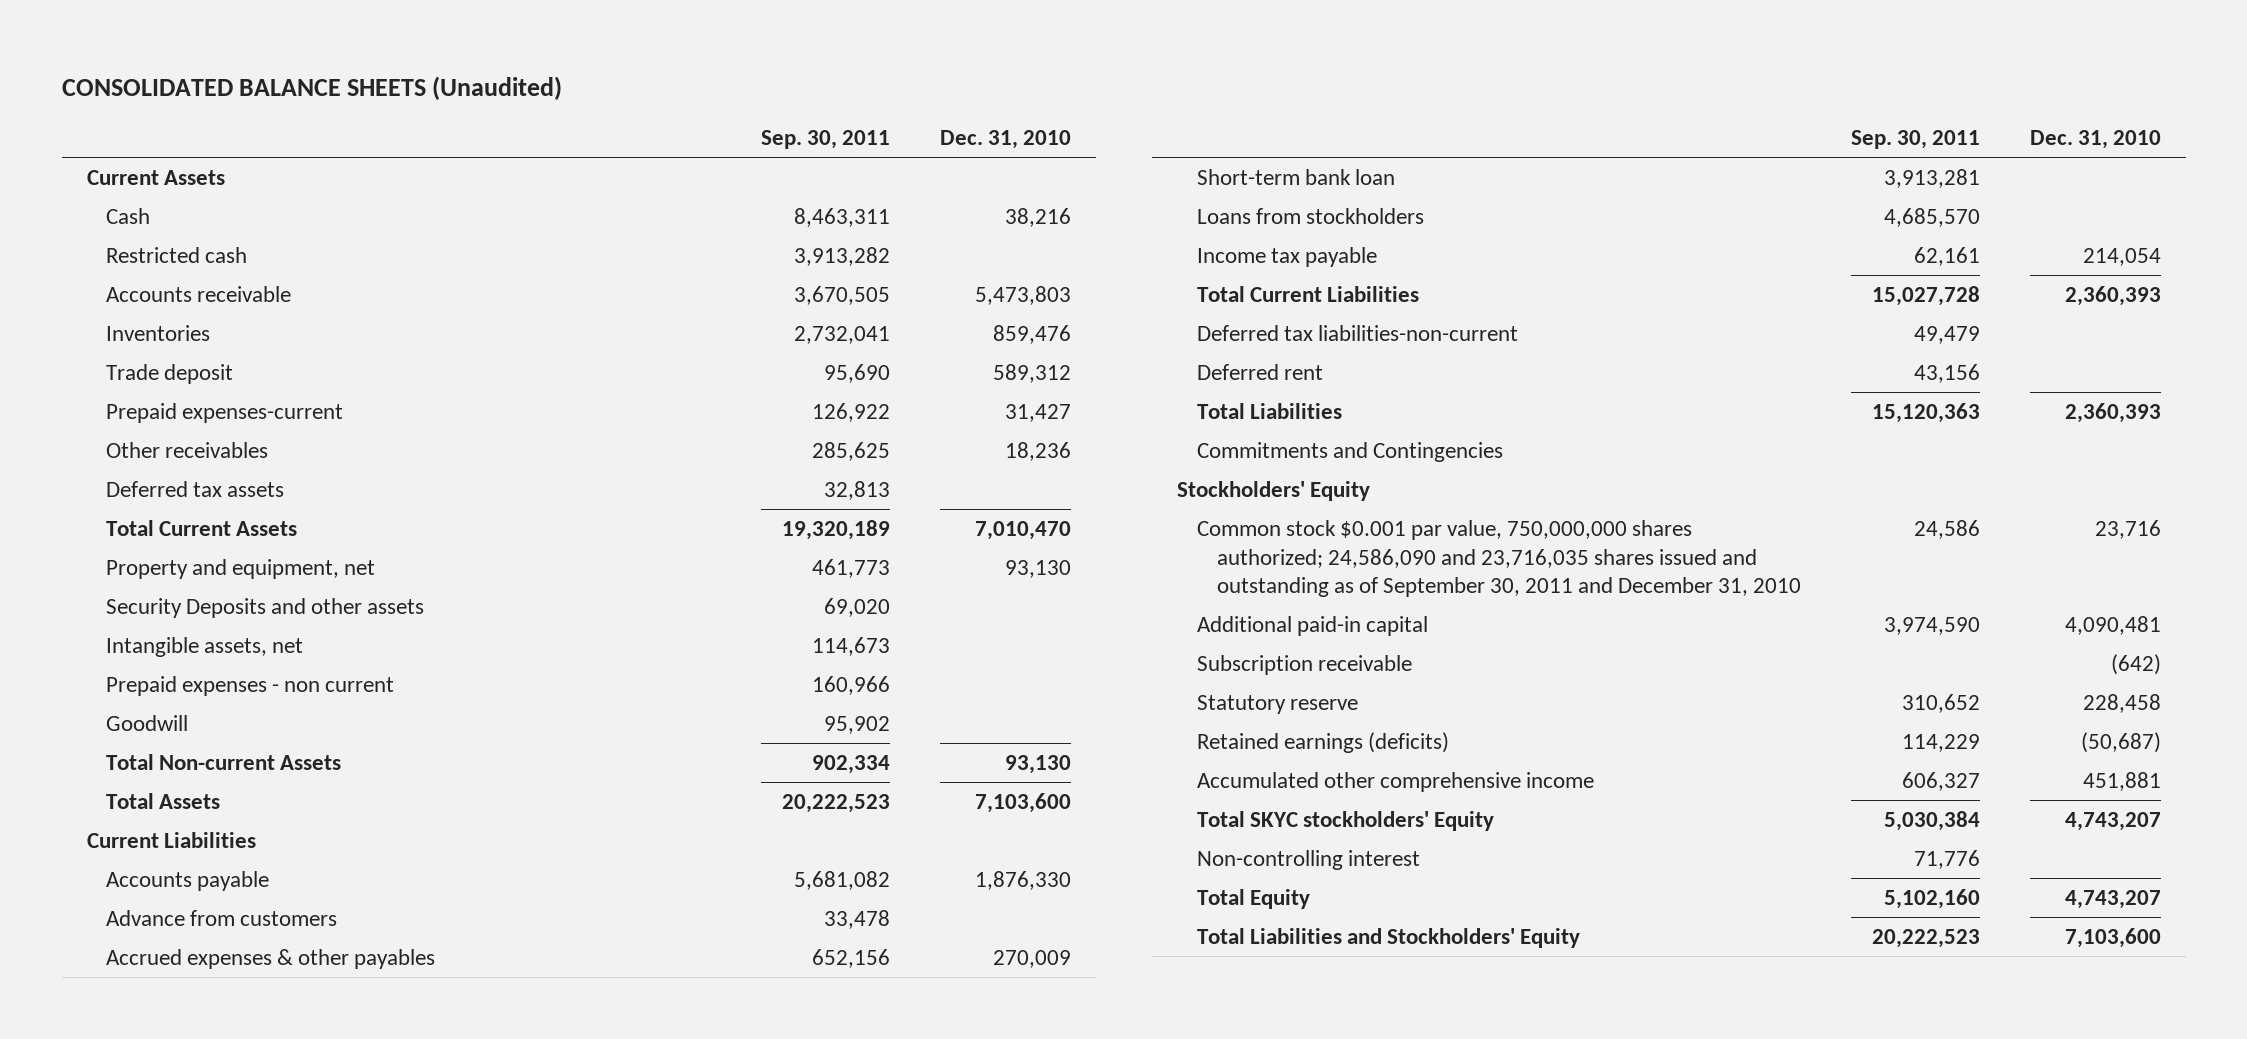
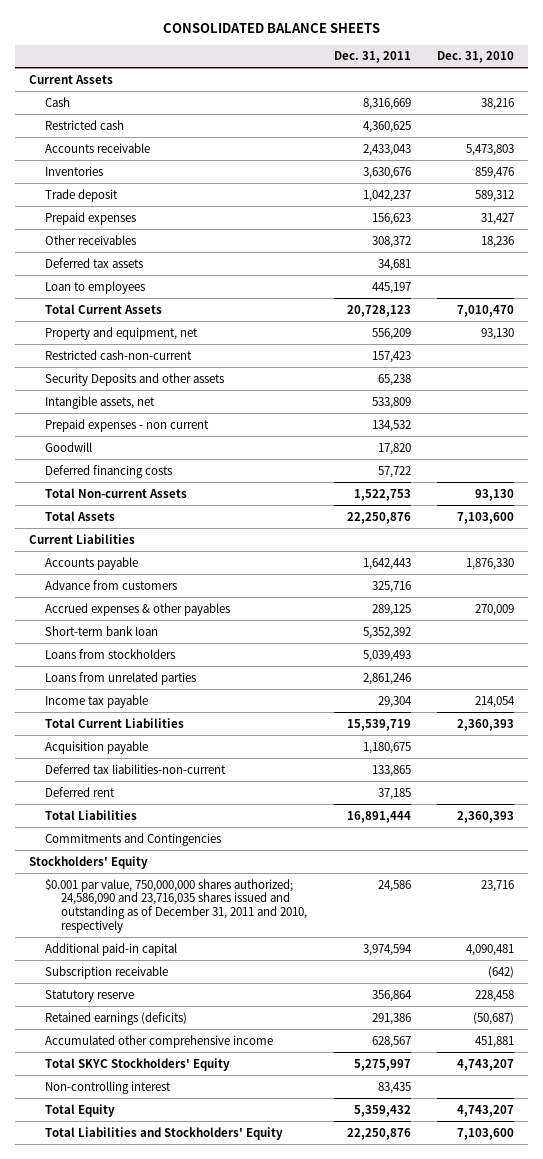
- CONSOLIDATED BALANCE SHEETS (Unaudited)
+ CONSOLIDATED BALANCE SHEETS
- | Sep. 30, 2011 | Dec. 31, 2010
+ | Dec. 31, 2011 | Dec. 31, 2010
- Prepaid expenses-current | 126,922 | 31,427
+ Prepaid expenses | 156,623 | 31,427
+ Loan to employees | 445,197 |
+ Restricted cash-non-current | 157,423 |
+ Deferred financing costs | 57,722 |
+ Loans from unrelated parties | 2,861,246 |
+ Acquisition payable | 1,180,675 |
- Common stock $0.001 par value, 750,000,000 shares authorized; 24,586,090 and 23,716,035 shares issued and outstanding as of September 30, 2011 and December 31, 2010 | 24,586 | 23,716
+ $0.001 par value, 750,000,000 shares authorized; 24,586,090 and 23,716,035 shares issued and outstanding as of December 31, 2011 and 2010, respectively | 24,586 | 23,716
- Total SKYC stockholders' Equity | 5,030,384 | 4,743,207
+ Total SKYC Stockholders' Equity | 5,275,997 | 4,743,207

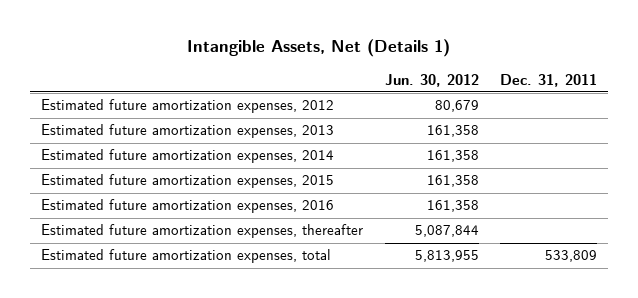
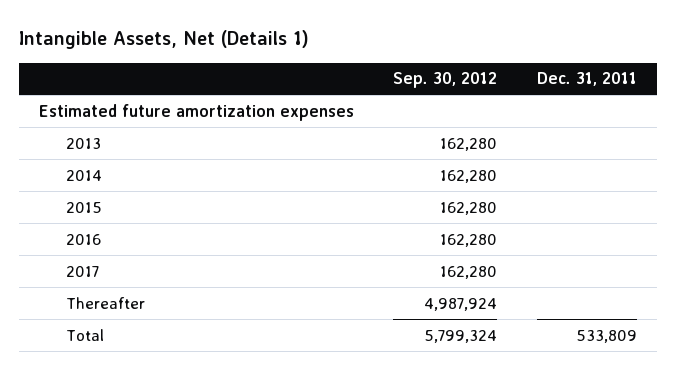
- | Jun. 30, 2012 | Dec. 31, 2011
+ | Sep. 30, 2012 | Dec. 31, 2011
- Estimated future amortization expenses, 2012 | 80,679 |
- Estimated future amortization expenses, 2013 | 161,358 |
- Estimated future amortization expenses, 2014 | 161,358 |
- Estimated future amortization expenses, 2015 | 161,358 |
- Estimated future amortization expenses, 2016 | 161,358 |
- Estimated future amortization expenses, thereafter | 5,087,844 |
- Estimated future amortization expenses, total | 5,813,955 | 533,809
+ Estimated future amortization expenses
+ 2013 | 162,280 |
+ 2014 | 162,280 |
+ 2015 | 162,280 |
+ 2016 | 162,280 |
+ 2017 | 162,280 |
+ Thereafter | 4,987,924 |
+ Total | 5,799,324 | 533,809

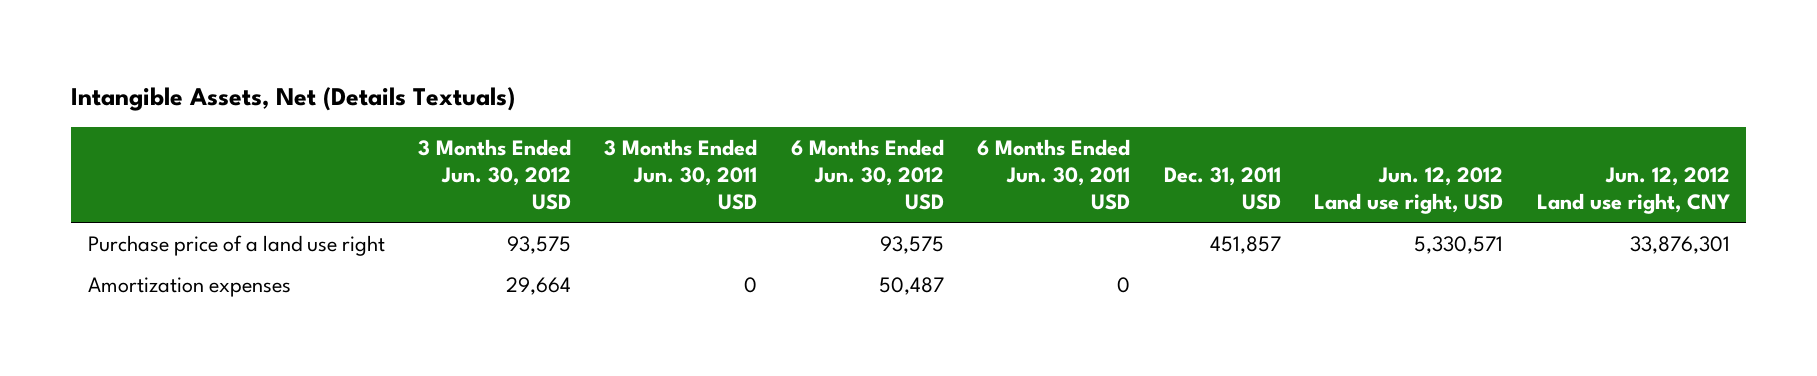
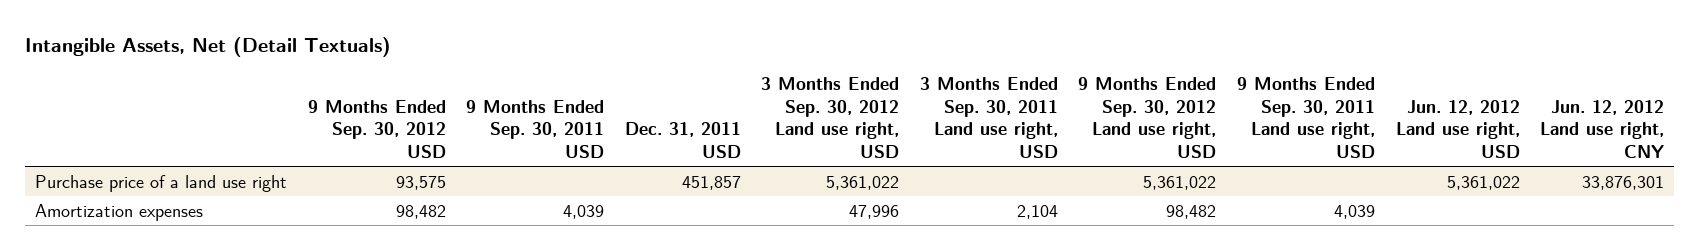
- Intangible Assets, Net (Details Textuals)
+ Intangible Assets, Net (Detail Textuals)
- | 3 Months Ended Jun. 30, 2012 USD | 3 Months Ended Jun. 30, 2011 USD | 6 Months Ended Jun. 30, 2012 USD | 6 Months Ended Jun. 30, 2011 USD | Dec. 31, 2011 USD | Jun. 12, 2012 Land use right, USD | Jun. 12, 2012 Land use right, CNY
+ | 9 Months Ended Sep. 30, 2012 USD | 9 Months Ended Sep. 30, 2011 USD | Dec. 31, 2011 USD | 3 Months Ended Sep. 30, 2012 Land use right, USD | 3 Months Ended Sep. 30, 2011 Land use right, USD | 9 Months Ended Sep. 30, 2012 Land use right, USD | 9 Months Ended Sep. 30, 2011 Land use right, USD | Jun. 12, 2012 Land use right, USD | Jun. 12, 2012 Land use right, CNY
- Purchase price of a land use right | 93,575 | | 93,575 | | 451,857 | 5,330,571 | 33,876,301
+ Purchase price of a land use right | 93,575 | | 451,857 | 5,361,022 | | 5,361,022 | | 5,361,022 | 33,876,301

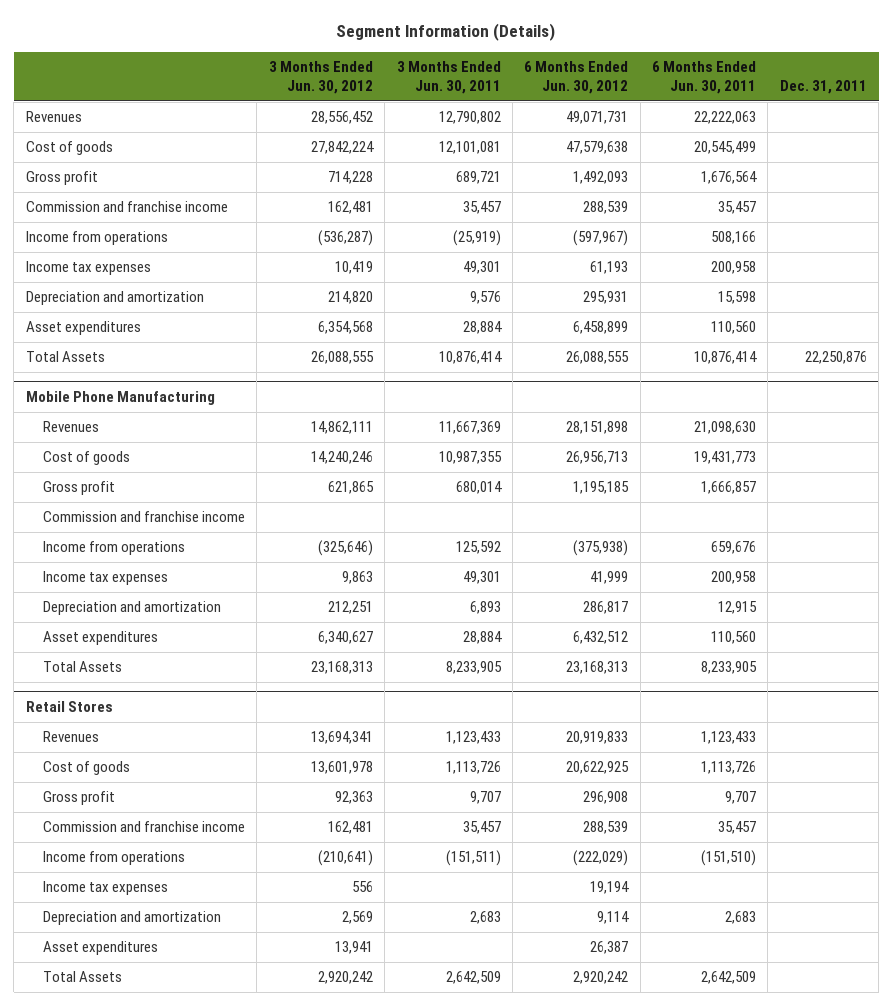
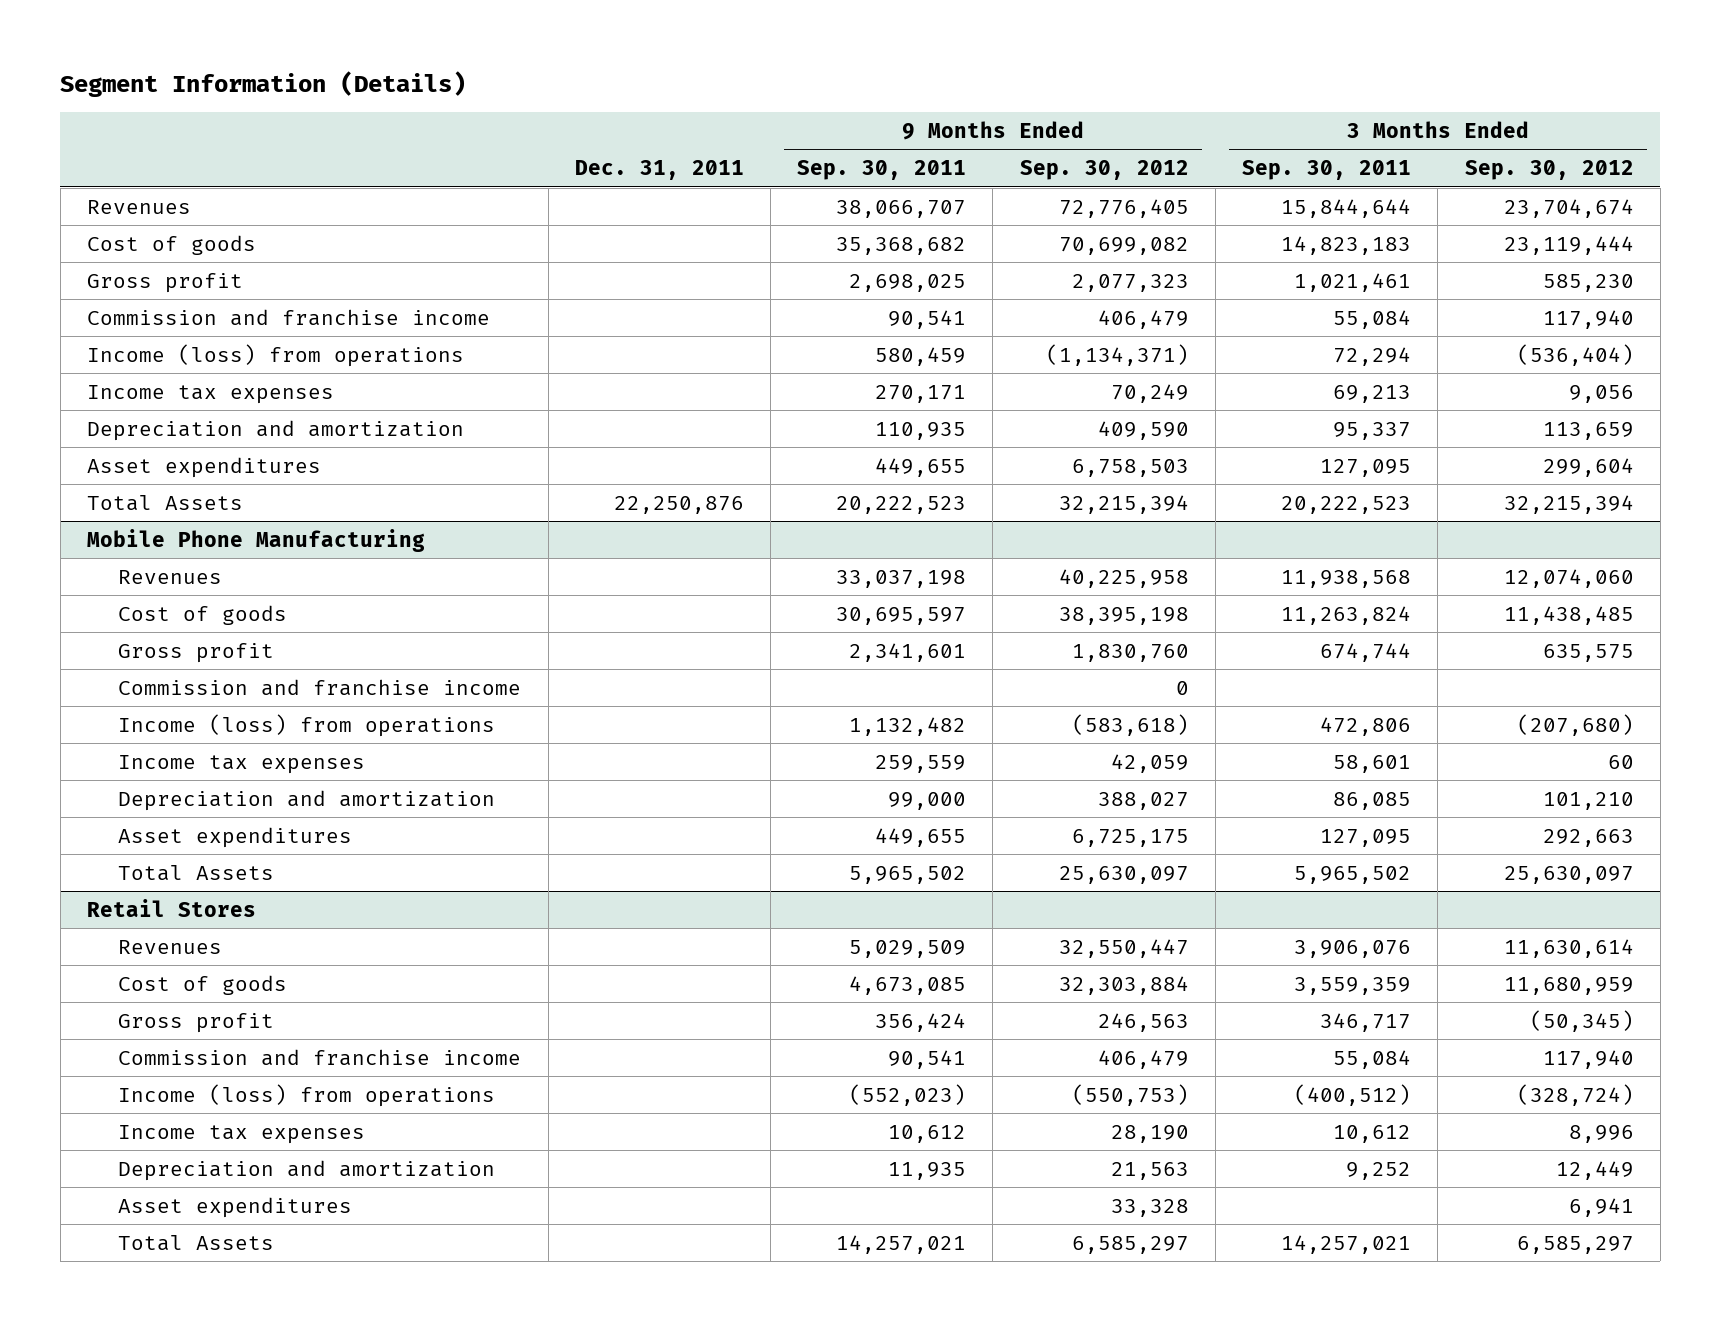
- | 3 Months Ended Jun. 30, 2012 | 3 Months Ended Jun. 30, 2011 | 6 Months Ended Jun. 30, 2012 | 6 Months Ended Jun. 30, 2011 | Dec. 31, 2011
+ | Dec. 31, 2011 | 9 Months Ended Sep. 30, 2011 | 9 Months Ended Sep. 30, 2012 | 3 Months Ended Sep. 30, 2011 | 3 Months Ended Sep. 30, 2012
- Income from operations | (536,287) | (25,919) | (597,967) | 508,166 |
+ Income (loss) from operations | | 580,459 | (1,134,371) | 72,294 | (536,404)
@ Mobile Phone Manufacturing
- Income from operations | (325,646) | 125,592 | (375,938) | 659,676 |
+ Income (loss) from operations | | 1,132,482 | (583,618) | 472,806 | (207,680)
@ Retail Stores
- Income from operations | (210,641) | (151,511) | (222,029) | (151,510) |
+ Income (loss) from operations | | (552,023) | (550,753) | (400,512) | (328,724)

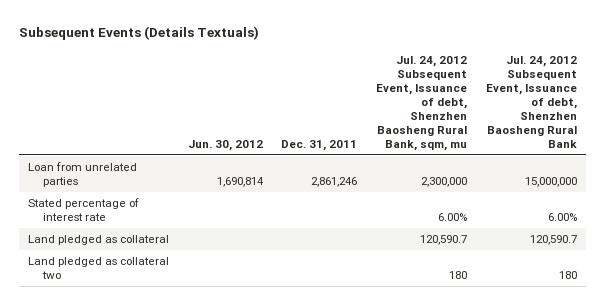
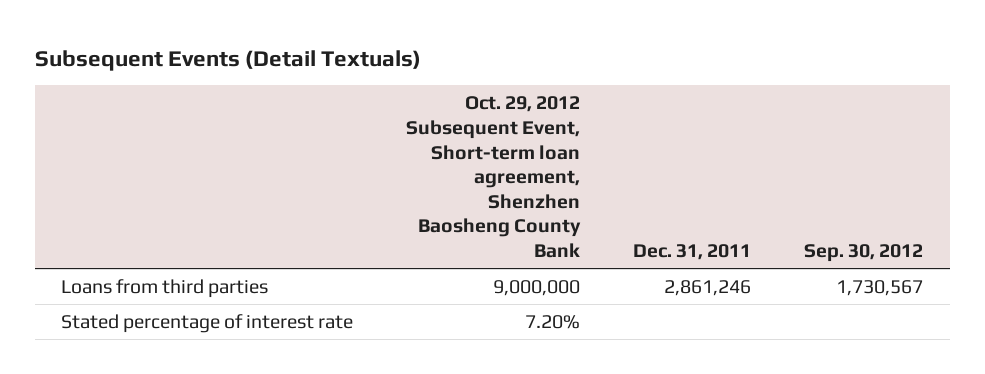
- Subsequent Events (Details Textuals)
+ Subsequent Events (Detail Textuals)
- | Jun. 30, 2012 | Dec. 31, 2011 | Jul. 24, 2012 Subsequent Event, Issuance of debt, Shenzhen Baosheng Rural Bank, sqm, mu | Jul. 24, 2012 Subsequent Event, Issuance of debt, Shenzhen Baosheng Rural Bank
+ | Oct. 29, 2012 Subsequent Event, Short-term loan agreement, Shenzhen Baosheng County Bank | Dec. 31, 2011 | Sep. 30, 2012
- Loan from unrelated parties | 1,690,814 | 2,861,246 | 2,300,000 | 15,000,000
+ Loans from third parties | 9,000,000 | 2,861,246 | 1,730,567
- Land pledged as collateral | | | 120,590.7 | 120,590.7
- Land pledged as collateral two | | | 180 | 180

